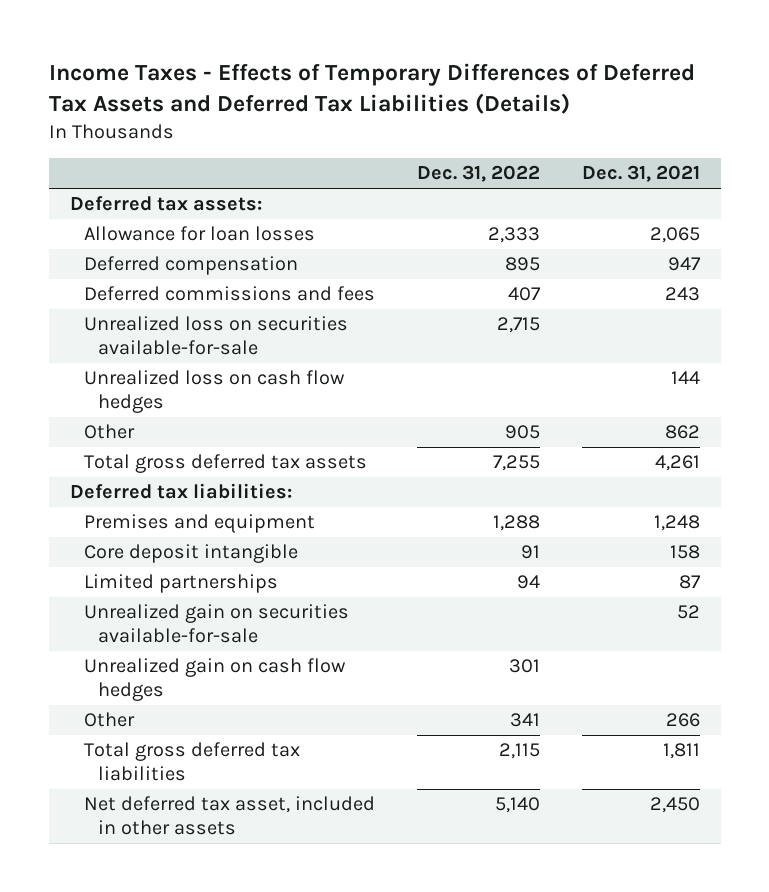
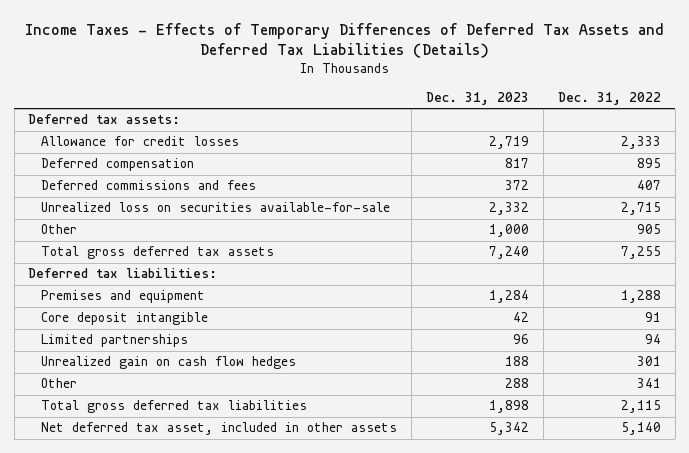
- | Dec. 31, 2022 | Dec. 31, 2021
+ | Dec. 31, 2023 | Dec. 31, 2022
- Allowance for loan losses | 2,333 | 2,065
+ Allowance for credit losses | 2,719 | 2,333
- Unrealized loss on cash flow hedges | | 144
- Unrealized gain on securities available-for-sale | | 52

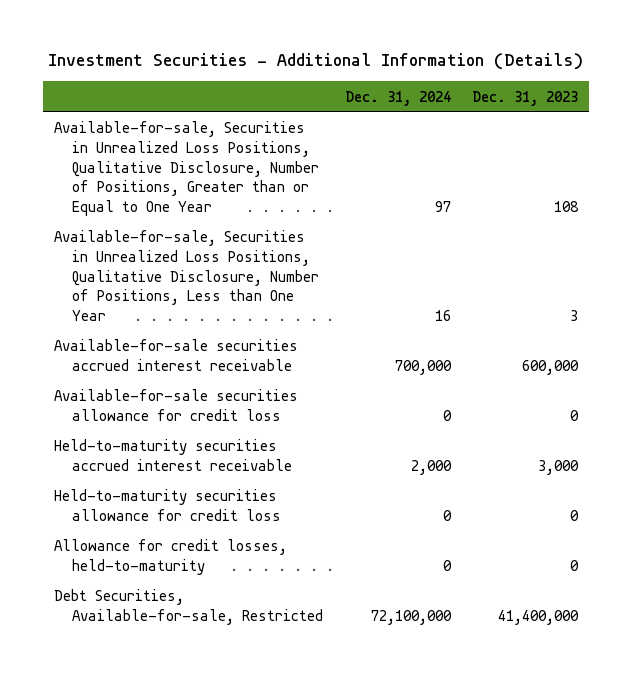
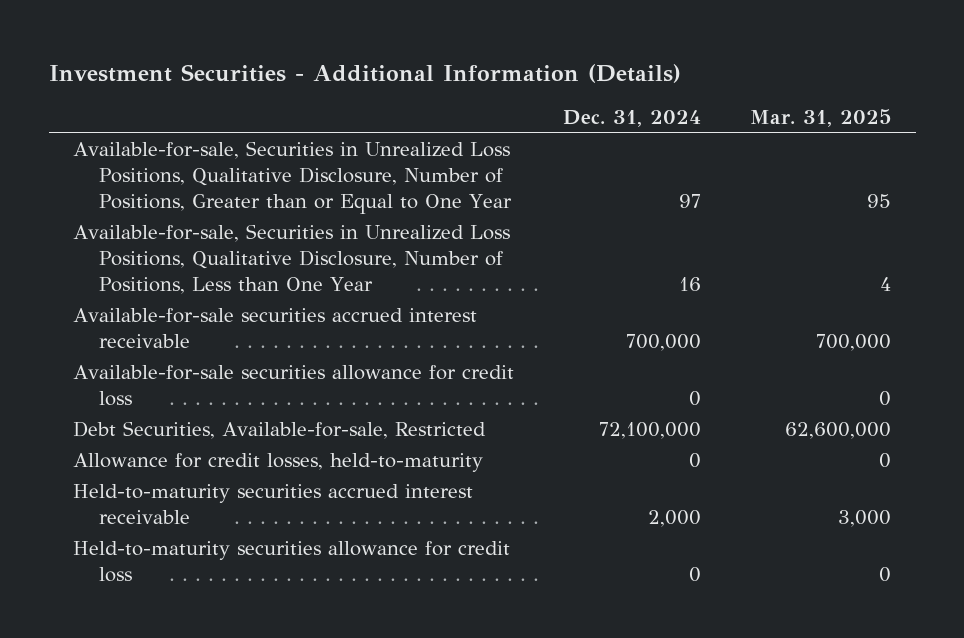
- | Dec. 31, 2024 | Dec. 31, 2023
+ | Dec. 31, 2024 | Mar. 31, 2025
moved up: Debt Securities, Available-for-sale, Restricted | 72,100,000 | 62,600,000
moved up: Allowance for credit losses, held-to-maturity | 0 | 0

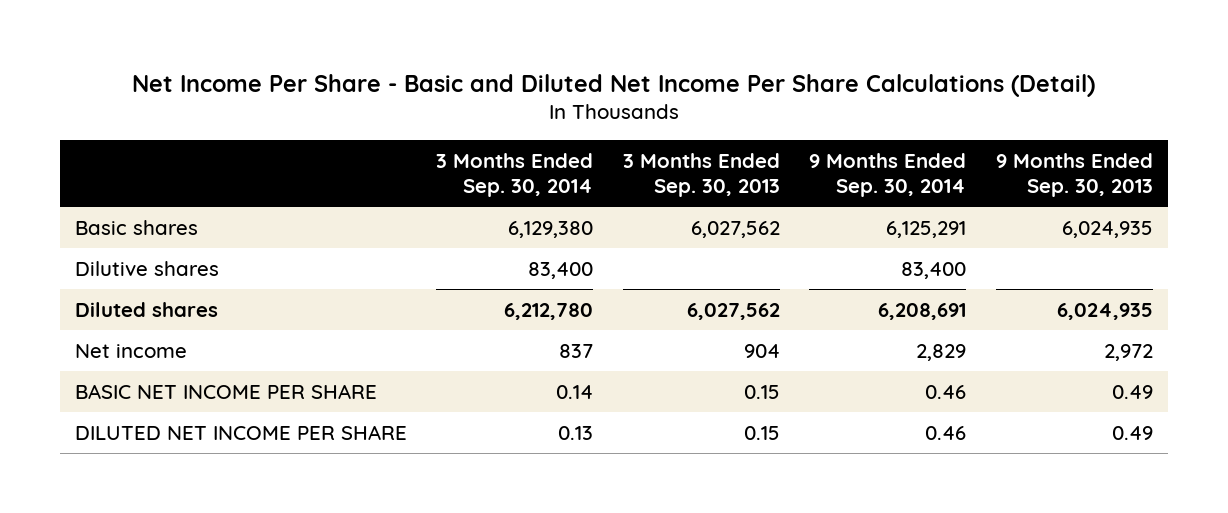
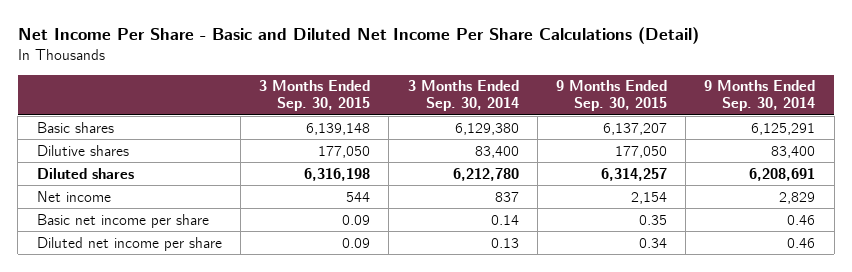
- | 3 Months Ended Sep. 30, 2014 | 3 Months Ended Sep. 30, 2013 | 9 Months Ended Sep. 30, 2014 | 9 Months Ended Sep. 30, 2013
+ | 3 Months Ended Sep. 30, 2015 | 3 Months Ended Sep. 30, 2014 | 9 Months Ended Sep. 30, 2015 | 9 Months Ended Sep. 30, 2014
- BASIC NET INCOME PER SHARE | 0.14 | 0.15 | 0.46 | 0.49
- DILUTED NET INCOME PER SHARE | 0.13 | 0.15 | 0.46 | 0.49
+ Basic net income per share | 0.09 | 0.14 | 0.35 | 0.46
+ Diluted net income per share | 0.09 | 0.13 | 0.34 | 0.46

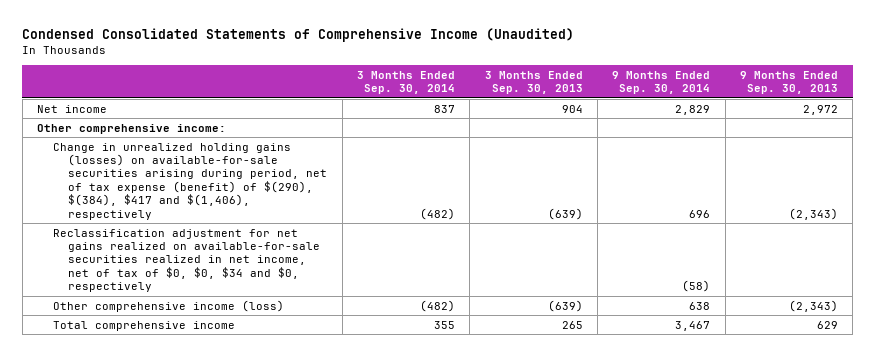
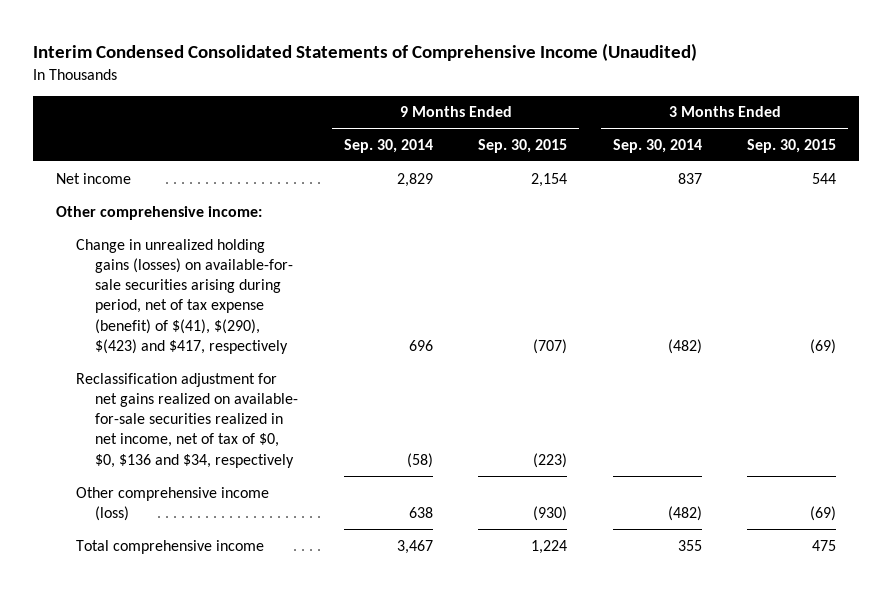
- Condensed Consolidated Statements of Comprehensive Income (Unaudited)
+ Interim Condensed Consolidated Statements of Comprehensive Income (Unaudited)
- | 3 Months Ended Sep. 30, 2014 | 3 Months Ended Sep. 30, 2013 | 9 Months Ended Sep. 30, 2014 | 9 Months Ended Sep. 30, 2013
+ | 9 Months Ended Sep. 30, 2014 | 9 Months Ended Sep. 30, 2015 | 3 Months Ended Sep. 30, 2014 | 3 Months Ended Sep. 30, 2015
- Change in unrealized holding gains (losses) on available-for-sale securities arising during period, net of tax expense (benefit) of $(290), $(384), $417 and $(1,406), respectively | (482) | (639) | 696 | (2,343)
- Reclassification adjustment for net gains realized on available-for-sale securities realized in net income, net of tax of $0, $0, $34 and $0, respectively | | | (58) |
+ Change in unrealized holding gains (losses) on available-for- sale securities arising during period, net of tax expense (benefit) of $(41), $(290), $(423) and $417, respectively | 696 | (707) | (482) | (69)
+ Reclassification adjustment for net gains realized on available- for-sale securities realized in net income, net of tax of $0, $0, $136 and $34, respectively | (58) | (223) | |

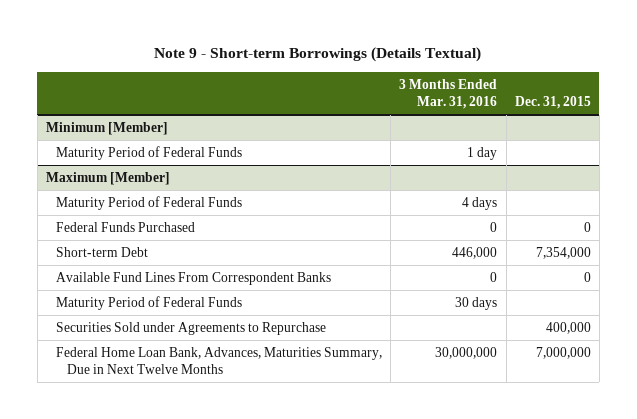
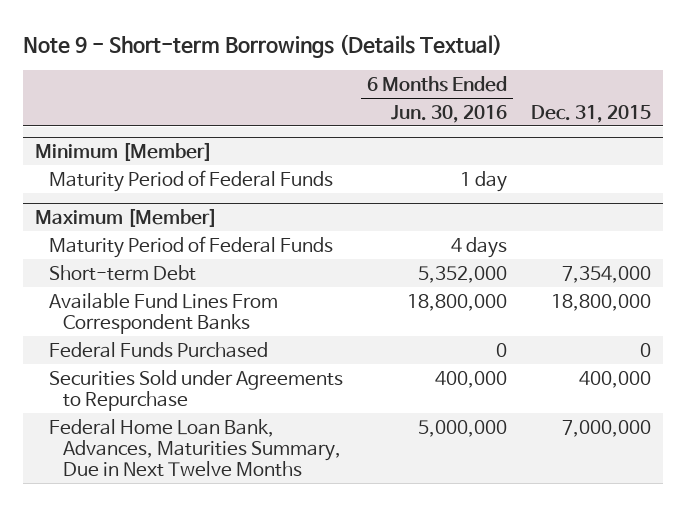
- | 3 Months Ended Mar. 31, 2016 | Dec. 31, 2015
+ | 6 Months Ended Jun. 30, 2016 | Dec. 31, 2015
@ Maximum [Member]
- Available Fund Lines From Correspondent Banks | 0 | 0
- Maturity Period of Federal Funds | 30 days |
+ Available Fund Lines From Correspondent Banks | 18,800,000 | 18,800,000
moved down: Federal Funds Purchased | 0 | 0

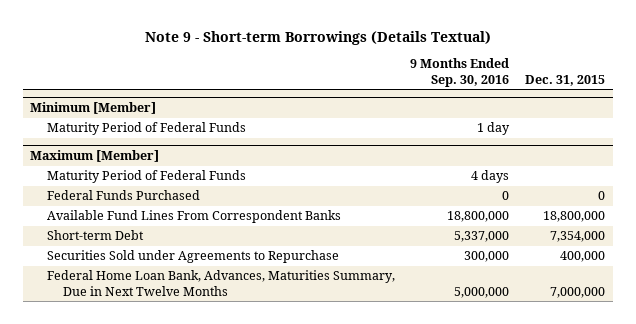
- | 6 Months Ended Jun. 30, 2016 | Dec. 31, 2015
+ | 9 Months Ended Sep. 30, 2016 | Dec. 31, 2015
@ Maximum [Member]
moved down: Available Fund Lines From Correspondent Banks | 18,800,000 | 18,800,000
moved down: Short-term Debt | 5,337,000 | 7,354,000

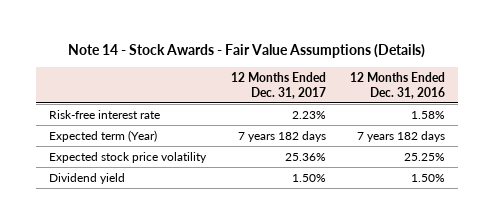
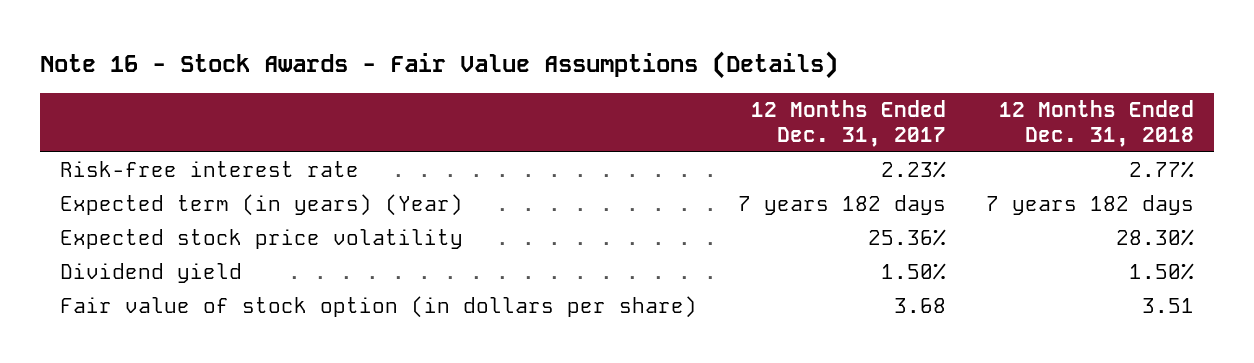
- Note 14 - Stock Awards - Fair Value Assumptions (Details)
+ Note 16 - Stock Awards - Fair Value Assumptions (Details)
- | 12 Months Ended Dec. 31, 2017 | 12 Months Ended Dec. 31, 2016
+ | 12 Months Ended Dec. 31, 2017 | 12 Months Ended Dec. 31, 2018
- Expected term (Year) | 7 years 182 days | 7 years 182 days
+ Expected term (in years) (Year) | 7 years 182 days | 7 years 182 days
+ Fair value of stock option (in dollars per share) | 3.68 | 3.51

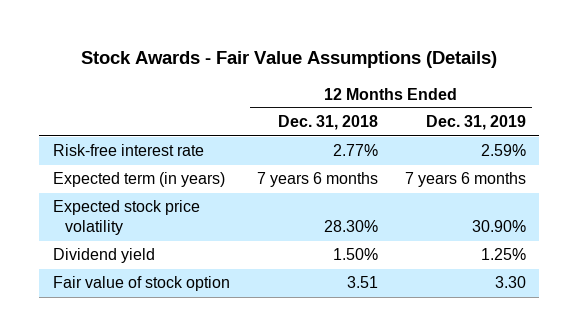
- Note 16 - Stock Awards - Fair Value Assumptions (Details)
+ Stock Awards - Fair Value Assumptions (Details)
- | 12 Months Ended Dec. 31, 2017 | 12 Months Ended Dec. 31, 2018
+ | 12 Months Ended Dec. 31, 2018 | 12 Months Ended Dec. 31, 2019
- Expected term (in years) (Year) | 7 years 182 days | 7 years 182 days
+ Expected term (in years) | 7 years 6 months | 7 years 6 months
- Fair value of stock option (in dollars per share) | 3.68 | 3.51
+ Fair value of stock option | 3.51 | 3.30

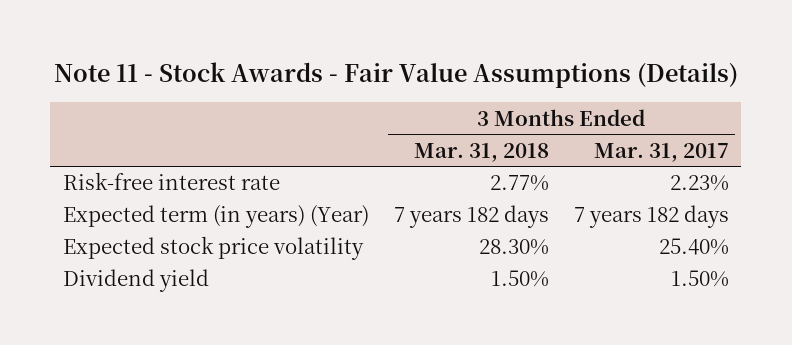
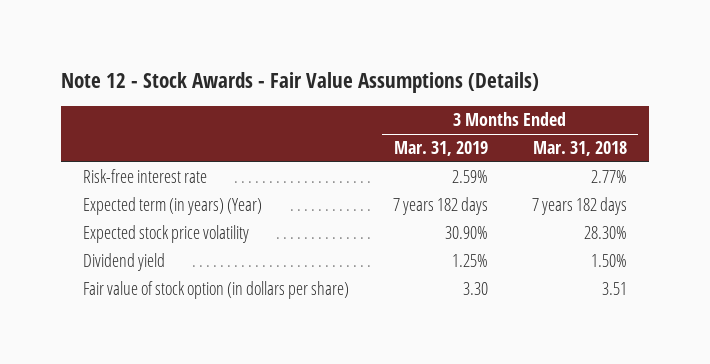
- Note 11 - Stock Awards - Fair Value Assumptions (Details)
+ Note 12 - Stock Awards - Fair Value Assumptions (Details)
- | 3 Months Ended Mar. 31, 2018 | 3 Months Ended Mar. 31, 2017
+ | 3 Months Ended Mar. 31, 2019 | 3 Months Ended Mar. 31, 2018
+ Fair value of stock option (in dollars per share) | 3.30 | 3.51

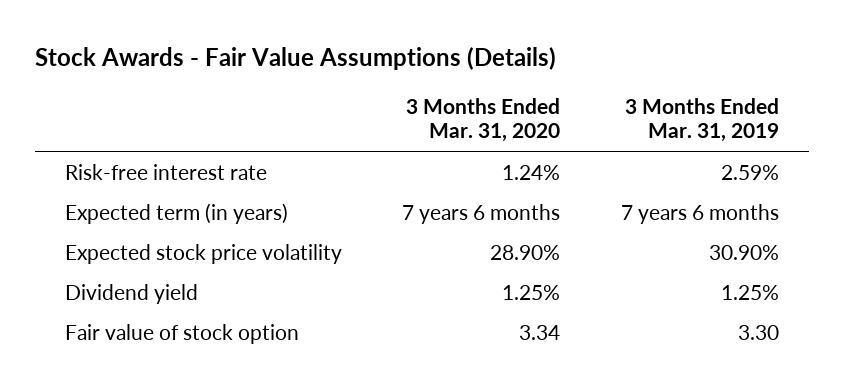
- Note 12 - Stock Awards - Fair Value Assumptions (Details)
+ Stock Awards - Fair Value Assumptions (Details)
- | 3 Months Ended Mar. 31, 2019 | 3 Months Ended Mar. 31, 2018
+ | 3 Months Ended Mar. 31, 2020 | 3 Months Ended Mar. 31, 2019
- Expected term (in years) (Year) | 7 years 182 days | 7 years 182 days
+ Expected term (in years) | 7 years 6 months | 7 years 6 months
- Fair value of stock option (in dollars per share) | 3.30 | 3.51
+ Fair value of stock option | 3.34 | 3.30

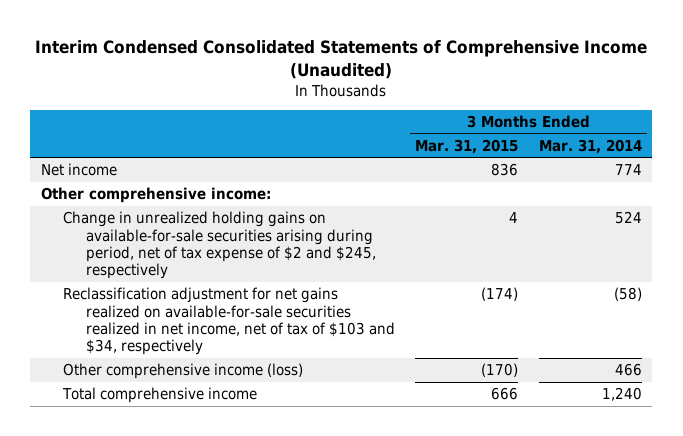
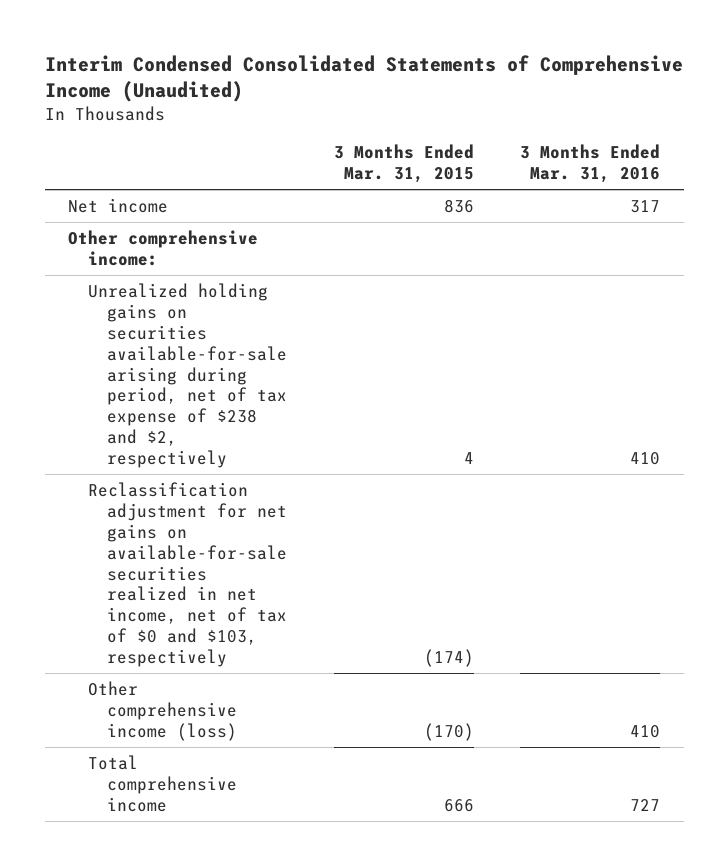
- | 3 Months Ended Mar. 31, 2015 | 3 Months Ended Mar. 31, 2014
+ | 3 Months Ended Mar. 31, 2015 | 3 Months Ended Mar. 31, 2016
- Change in unrealized holding gains on available-for-sale securities arising during period, net of tax expense of $2 and $245, respectively | 4 | 524
- Reclassification adjustment for net gains realized on available-for-sale securities realized in net income, net of tax of $103 and $34, respectively | (174) | (58)
+ Unrealized holding gains on securities available-for-sale arising during period, net of tax expense of $238 and $2, respectively | 4 | 410
+ Reclassification adjustment for net gains on available-for-sale securities realized in net income, net of tax of $0 and $103, respectively | (174) |

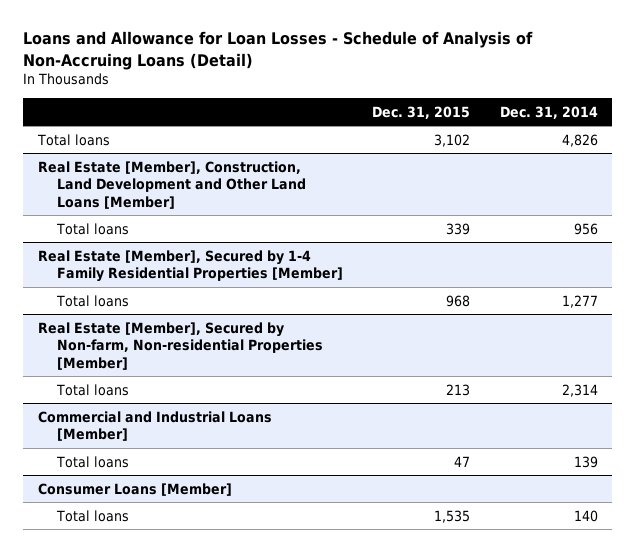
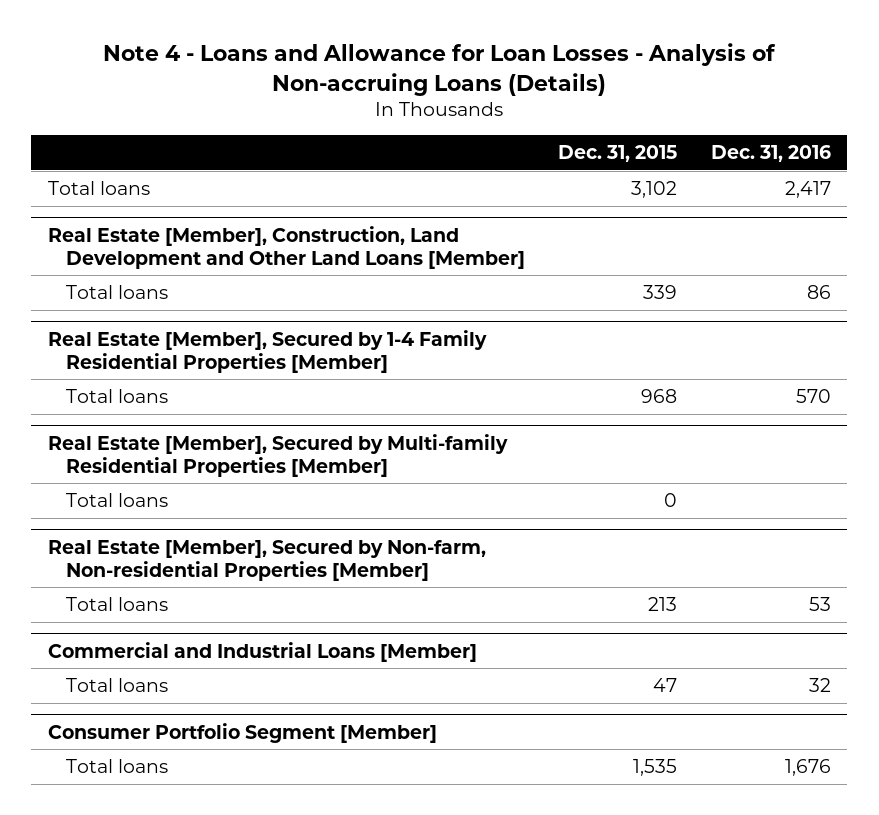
- Loans and Allowance for Loan Losses - Schedule of Analysis of Non-Accruing Loans (Detail)
+ Note 4 - Loans and Allowance for Loan Losses - Analysis of Non-accruing Loans (Details)
- | Dec. 31, 2015 | Dec. 31, 2014
+ | Dec. 31, 2015 | Dec. 31, 2016
+ Real Estate [Member], Secured by Multi-family Residential Properties [Member]
+ Total loans | 0 |
- Consumer Loans [Member]
+ Consumer Portfolio Segment [Member]

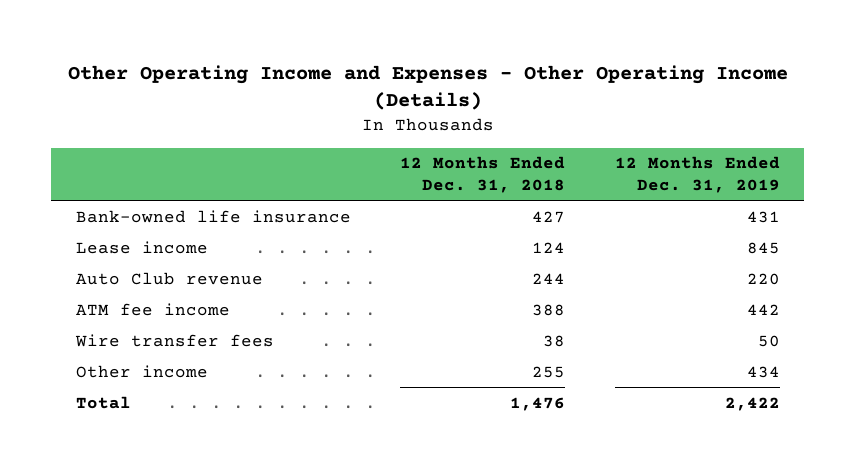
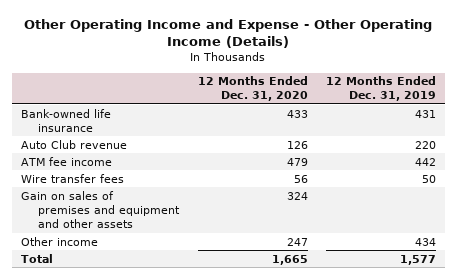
- Other Operating Income and Expenses - Other Operating Income (Details)
+ Other Operating Income and Expense - Other Operating Income (Details)
- | 12 Months Ended Dec. 31, 2018 | 12 Months Ended Dec. 31, 2019
+ | 12 Months Ended Dec. 31, 2020 | 12 Months Ended Dec. 31, 2019
- Lease income | 124 | 845
+ Gain on sales of premises and equipment and other assets | 324 |
- Total | 1,476 | 2,422
+ Total | 1,665 | 1,577

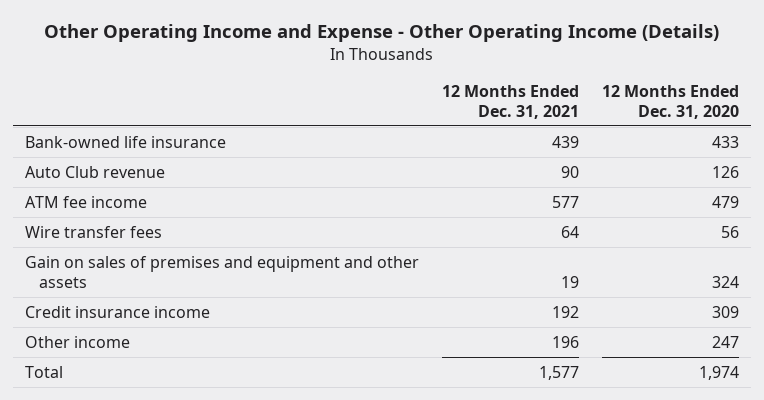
- | 12 Months Ended Dec. 31, 2020 | 12 Months Ended Dec. 31, 2019
+ | 12 Months Ended Dec. 31, 2021 | 12 Months Ended Dec. 31, 2020
+ Credit insurance income | 192 | 309
- Total | 1,665 | 1,577
+ Total | 1,577 | 1,974

